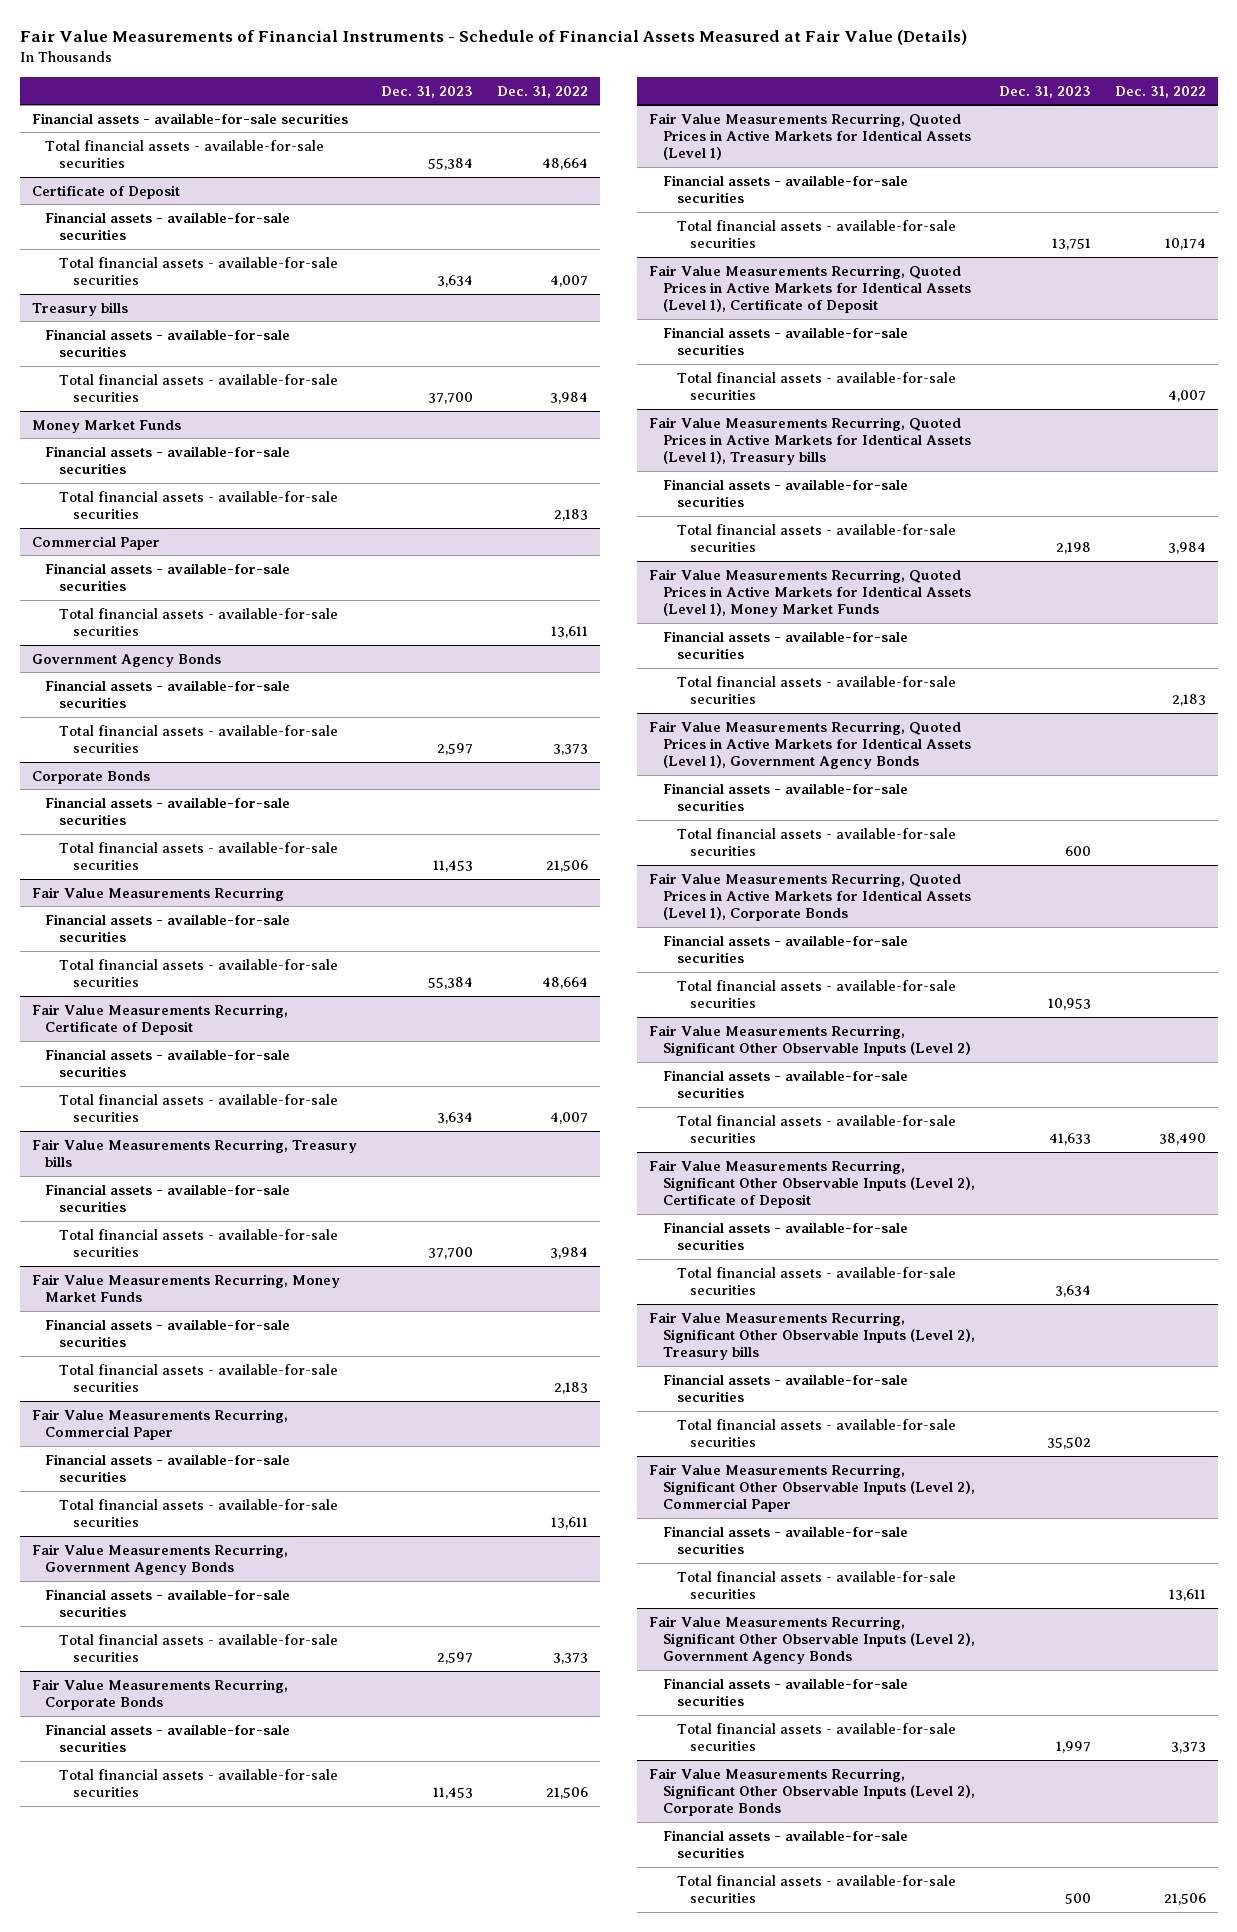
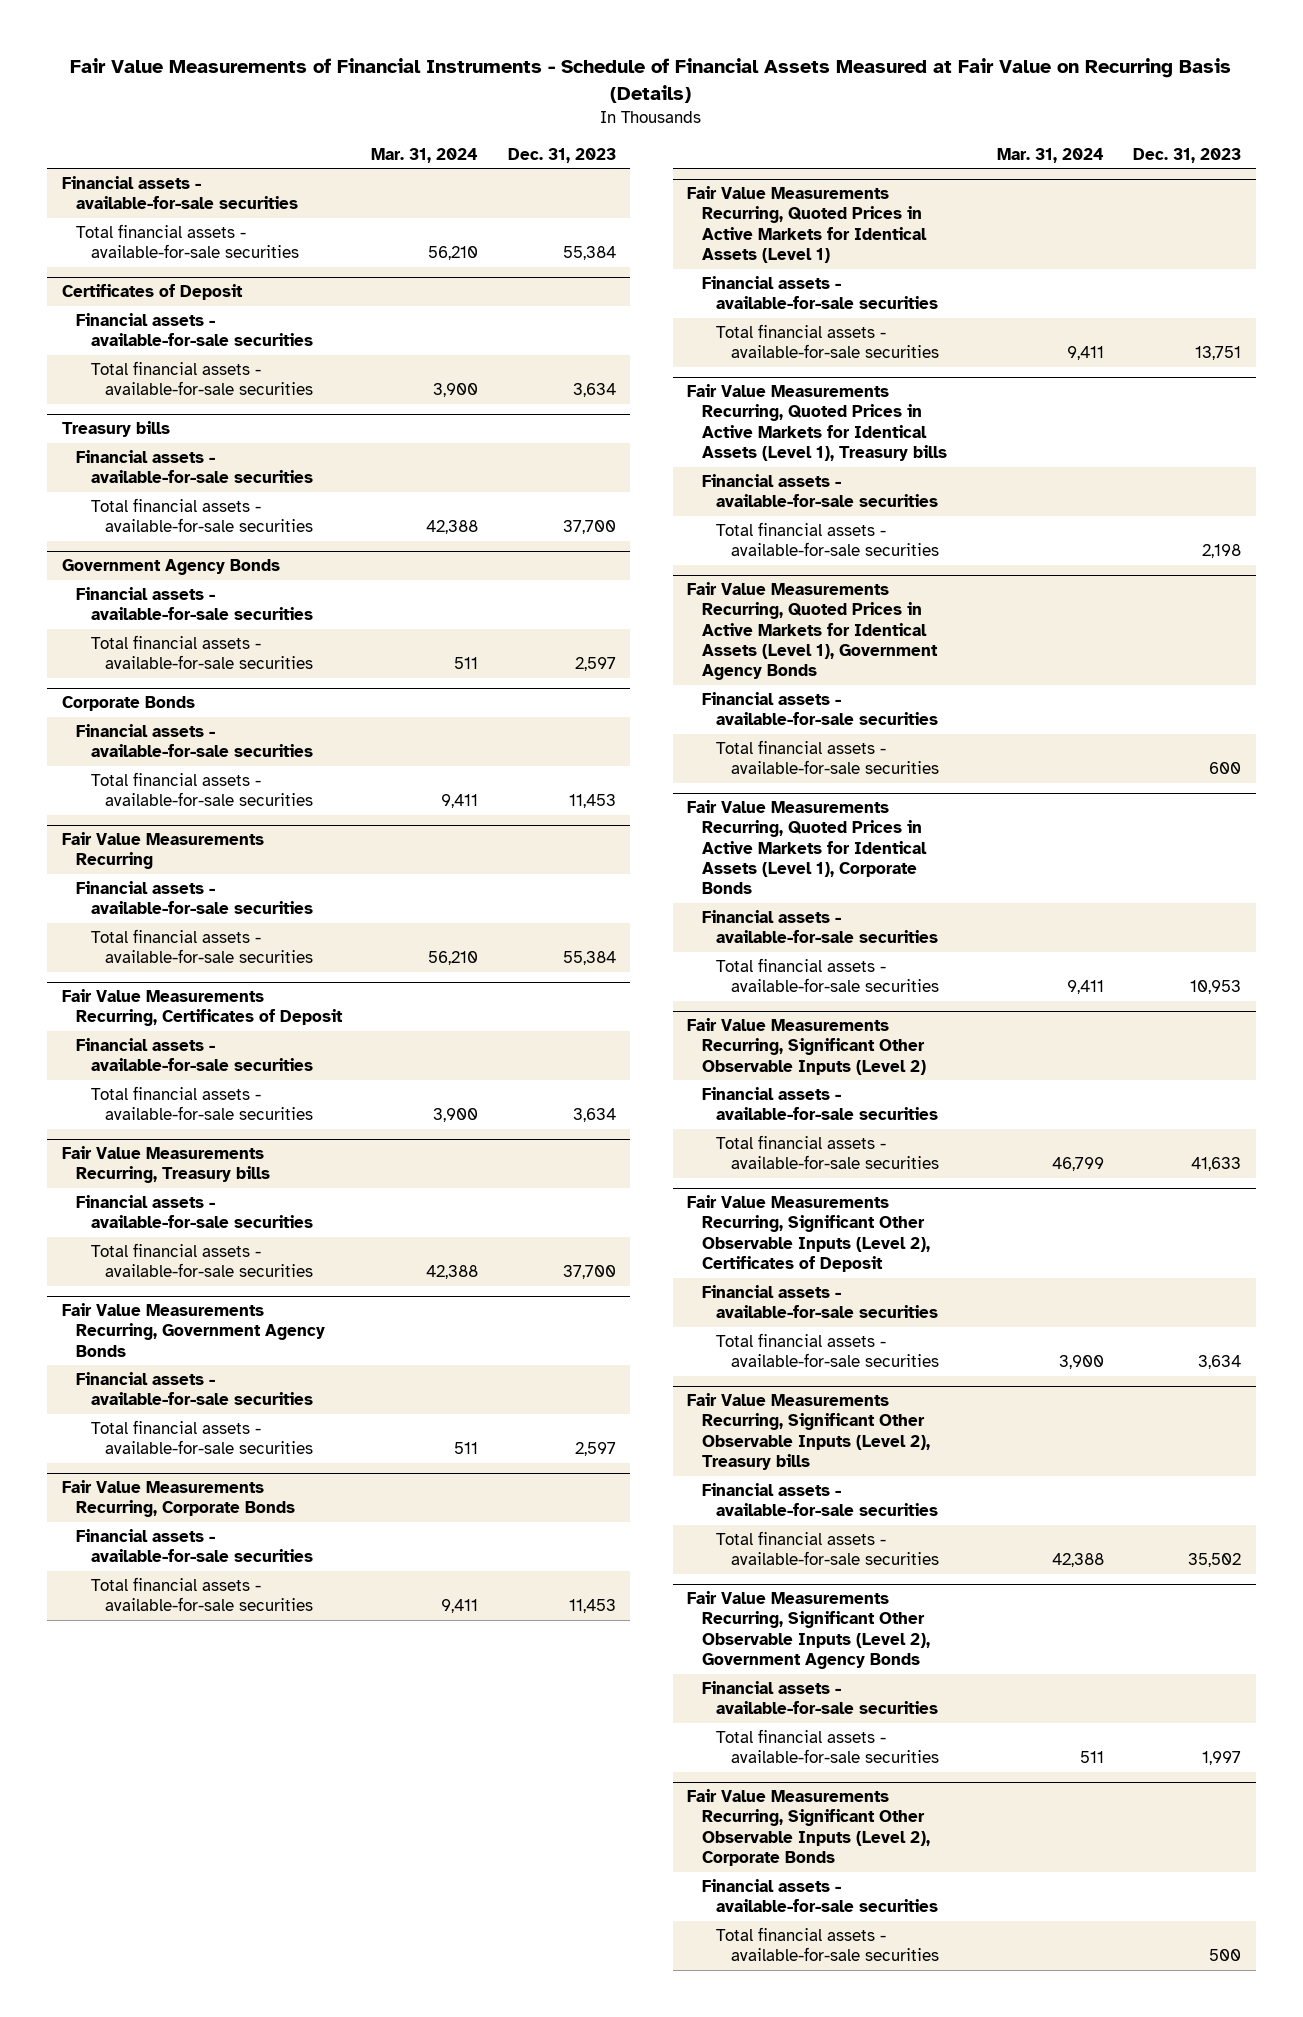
- Fair Value Measurements of Financial Instruments - Schedule of Financial Assets Measured at Fair Value (Details)
+ Fair Value Measurements of Financial Instruments - Schedule of Financial Assets Measured at Fair Value on Recurring Basis (Details)
- | Dec. 31, 2023 | Dec. 31, 2022
+ | Mar. 31, 2024 | Dec. 31, 2023
- Certificate of Deposit
+ Certificates of Deposit
- Money Market Funds
- Financial assets - available-for-sale securities
- Total financial assets - available-for-sale securities | | 2,183
- Commercial Paper
- Financial assets - available-for-sale securities
- Total financial assets - available-for-sale securities | | 13,611
- Fair Value Measurements Recurring, Certificate of Deposit
+ Fair Value Measurements Recurring, Certificates of Deposit
- Fair Value Measurements Recurring, Money Market Funds
- Financial assets - available-for-sale securities
- Total financial assets - available-for-sale securities | | 2,183
- Fair Value Measurements Recurring, Commercial Paper
- Financial assets - available-for-sale securities
- Total financial assets - available-for-sale securities | | 13,611
- Fair Value Measurements Recurring, Quoted Prices in Active Markets for Identical Assets (Level 1), Certificate of Deposit
- Financial assets - available-for-sale securities
- Total financial assets - available-for-sale securities | | 4,007
- Fair Value Measurements Recurring, Quoted Prices in Active Markets for Identical Assets (Level 1), Money Market Funds
- Financial assets - available-for-sale securities
- Total financial assets - available-for-sale securities | | 2,183
- Fair Value Measurements Recurring, Significant Other Observable Inputs (Level 2), Certificate of Deposit
+ Fair Value Measurements Recurring, Significant Other Observable Inputs (Level 2), Certificates of Deposit
- Fair Value Measurements Recurring, Significant Other Observable Inputs (Level 2), Commercial Paper
- Financial assets - available-for-sale securities
- Total financial assets - available-for-sale securities | | 13,611

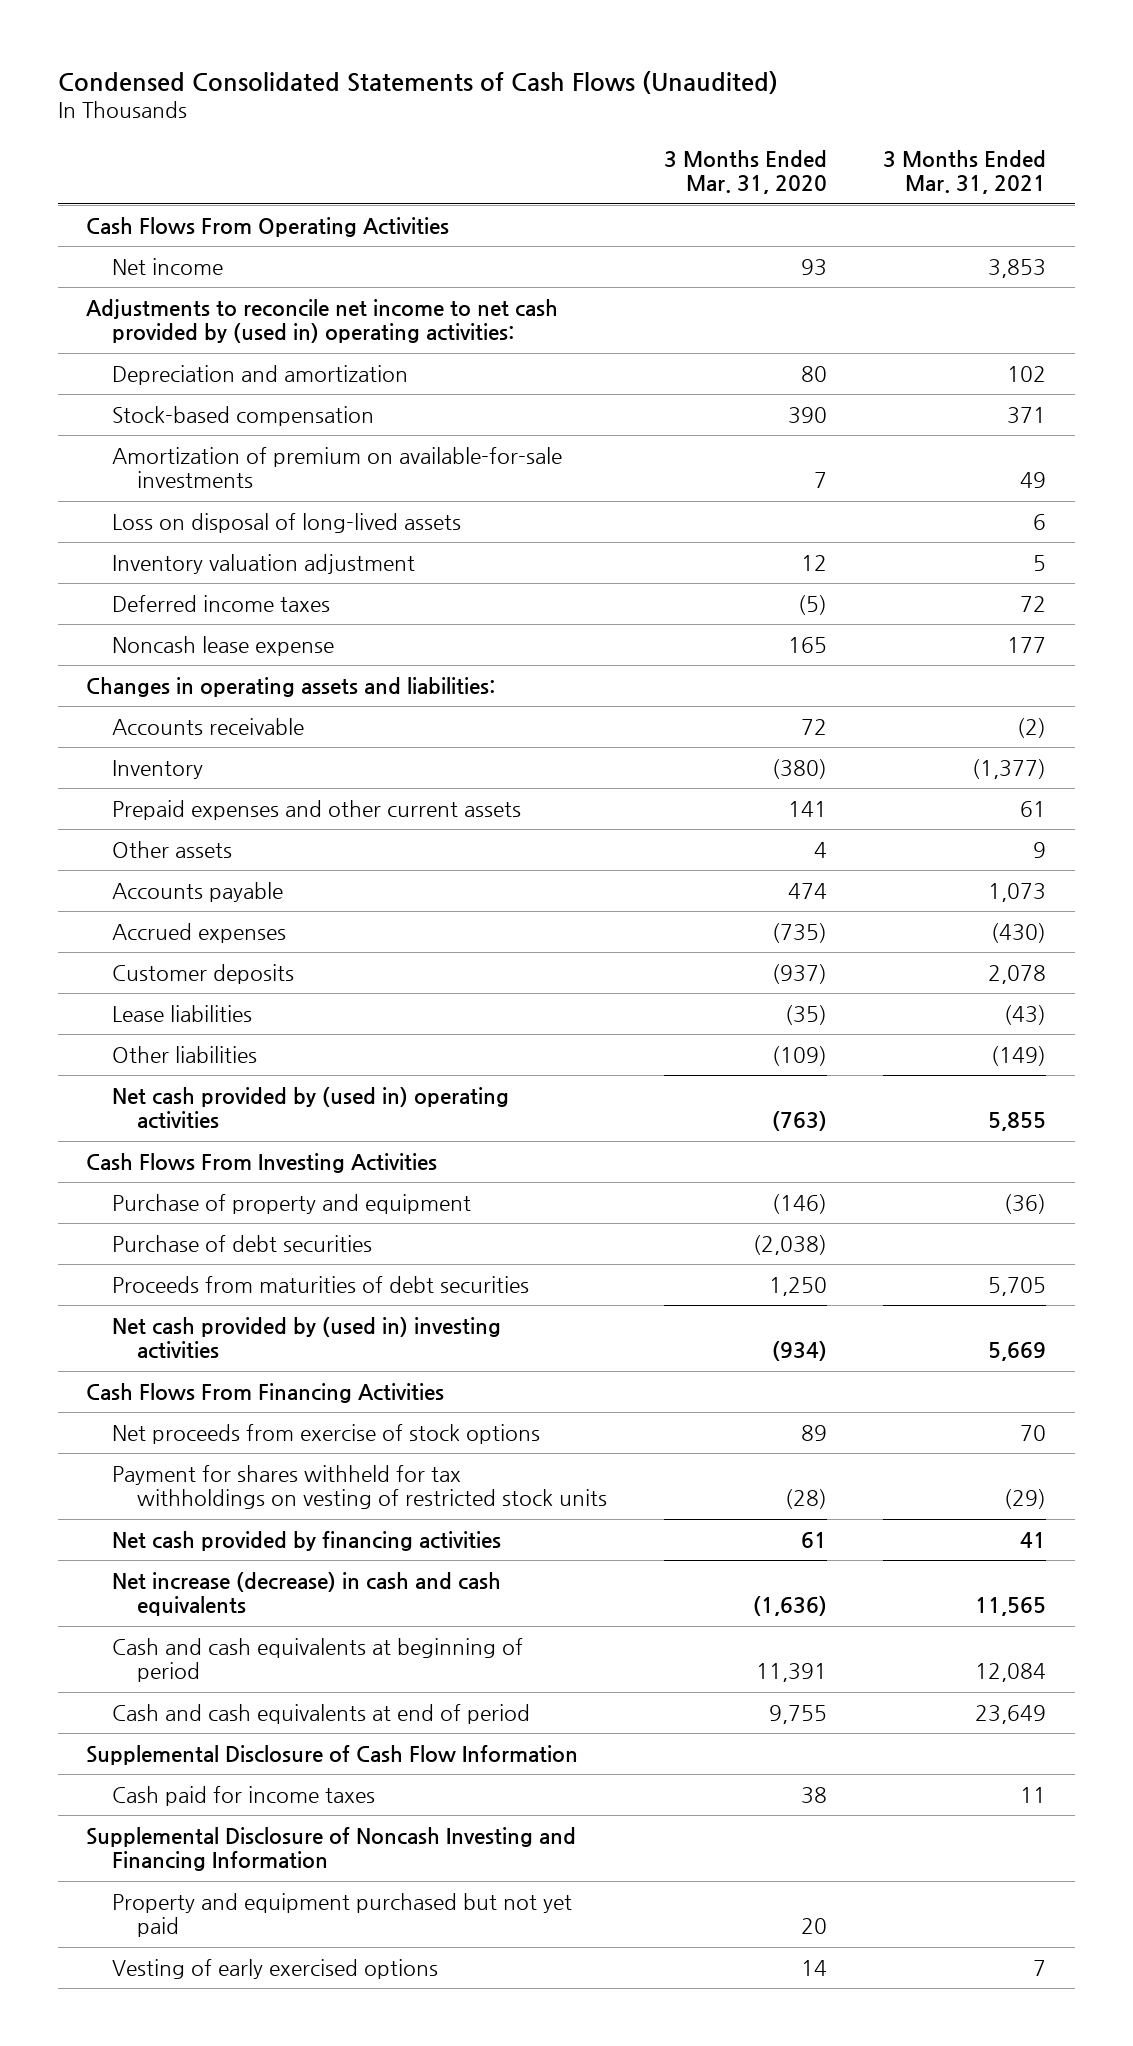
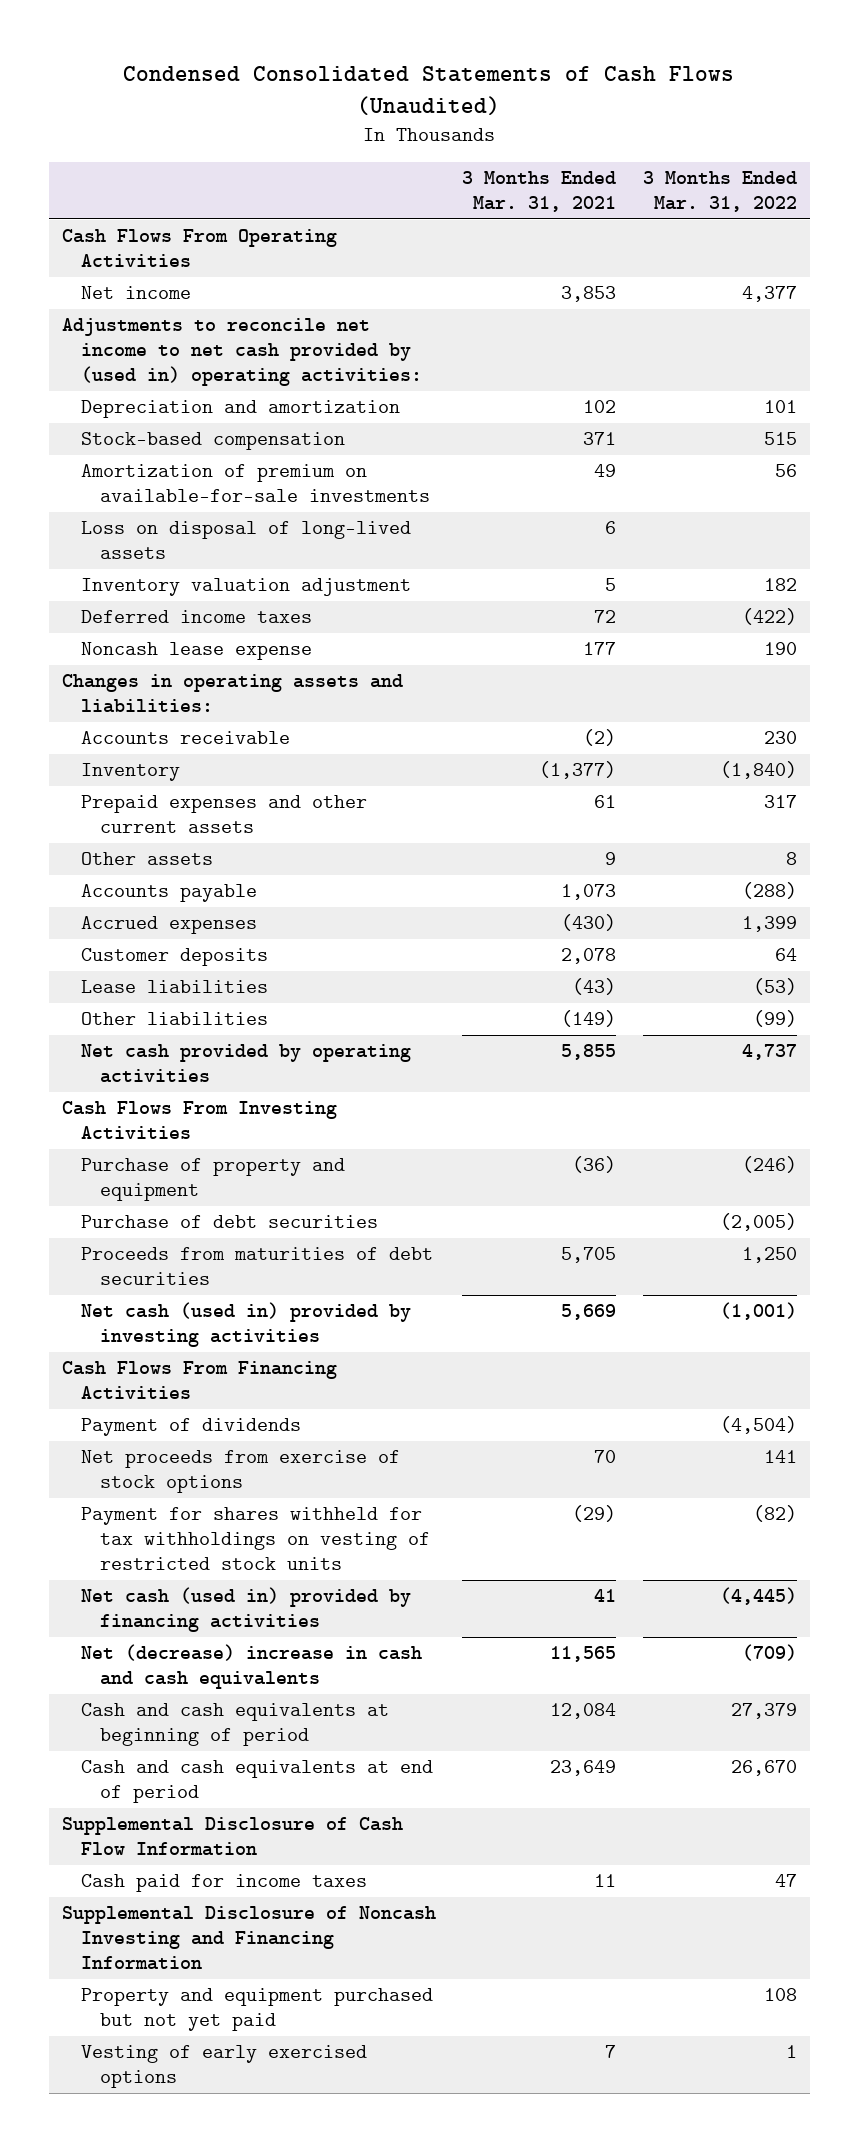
- | 3 Months Ended Mar. 31, 2020 | 3 Months Ended Mar. 31, 2021
+ | 3 Months Ended Mar. 31, 2021 | 3 Months Ended Mar. 31, 2022
- Net cash provided by (used in) operating activities | (763) | 5,855
+ Net cash provided by operating activities | 5,855 | 4,737
- Net cash provided by (used in) investing activities | (934) | 5,669
+ Net cash (used in) provided by investing activities | 5,669 | (1,001)
+ Payment of dividends | | (4,504)
- Net cash provided by financing activities | 61 | 41
- Net increase (decrease) in cash and cash equivalents | (1,636) | 11,565
+ Net cash (used in) provided by financing activities | 41 | (4,445)
+ Net (decrease) increase in cash and cash equivalents | 11,565 | (709)

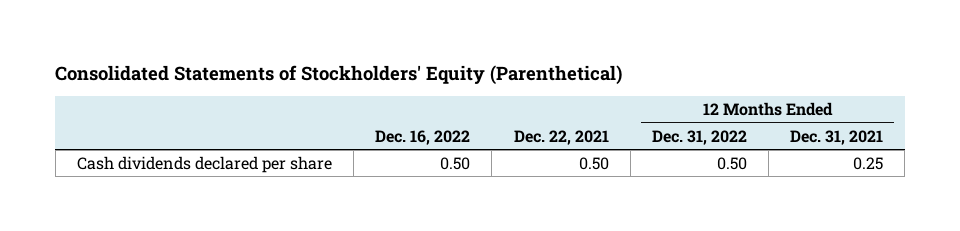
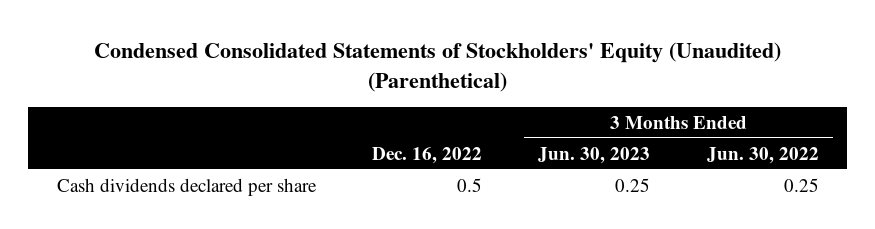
- Consolidated Statements of Stockholders' Equity (Parenthetical)
+ Condensed Consolidated Statements of Stockholders' Equity (Unaudited) (Parenthetical)
- | Dec. 16, 2022 | Dec. 22, 2021 | 12 Months Ended Dec. 31, 2022 | 12 Months Ended Dec. 31, 2021
+ | Dec. 16, 2022 | 3 Months Ended Jun. 30, 2023 | 3 Months Ended Jun. 30, 2022
- Cash dividends declared per share | 0.50 | 0.50 | 0.50 | 0.25
+ Cash dividends declared per share | 0.5 | 0.25 | 0.25

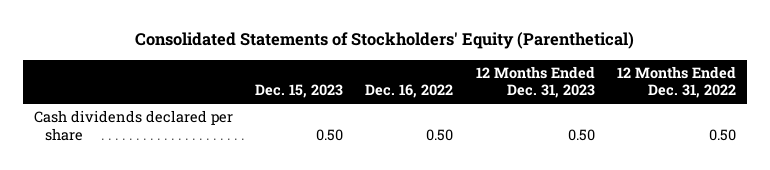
- Condensed Consolidated Statements of Stockholders' Equity (Unaudited) (Parenthetical)
+ Consolidated Statements of Stockholders' Equity (Parenthetical)
- | Dec. 16, 2022 | 3 Months Ended Jun. 30, 2023 | 3 Months Ended Jun. 30, 2022
+ | Dec. 15, 2023 | Dec. 16, 2022 | 12 Months Ended Dec. 31, 2023 | 12 Months Ended Dec. 31, 2022
- Cash dividends declared per share | 0.5 | 0.25 | 0.25
+ Cash dividends declared per share | 0.50 | 0.50 | 0.50 | 0.50

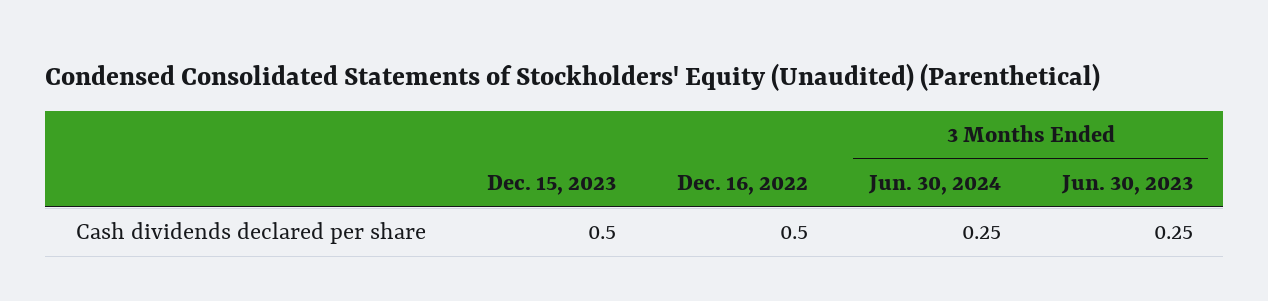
- Consolidated Statements of Stockholders' Equity (Parenthetical)
+ Condensed Consolidated Statements of Stockholders' Equity (Unaudited) (Parenthetical)
- | Dec. 15, 2023 | Dec. 16, 2022 | 12 Months Ended Dec. 31, 2023 | 12 Months Ended Dec. 31, 2022
+ | Dec. 15, 2023 | Dec. 16, 2022 | 3 Months Ended Jun. 30, 2024 | 3 Months Ended Jun. 30, 2023
- Cash dividends declared per share | 0.50 | 0.50 | 0.50 | 0.50
+ Cash dividends declared per share | 0.5 | 0.5 | 0.25 | 0.25

